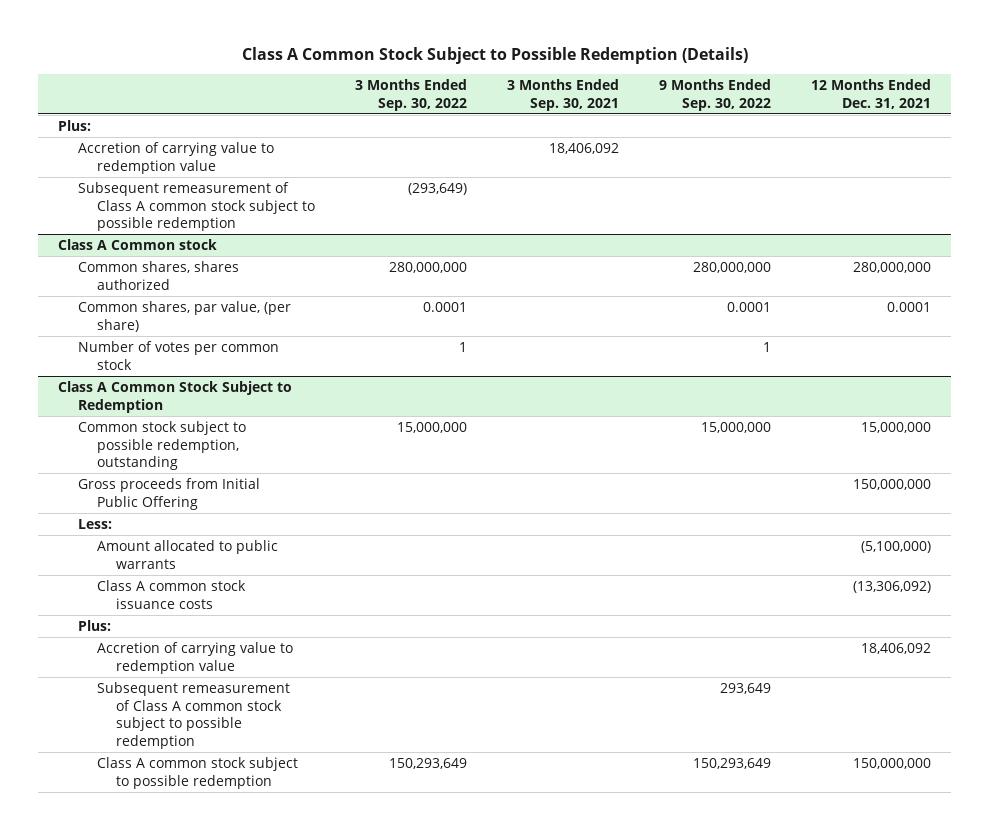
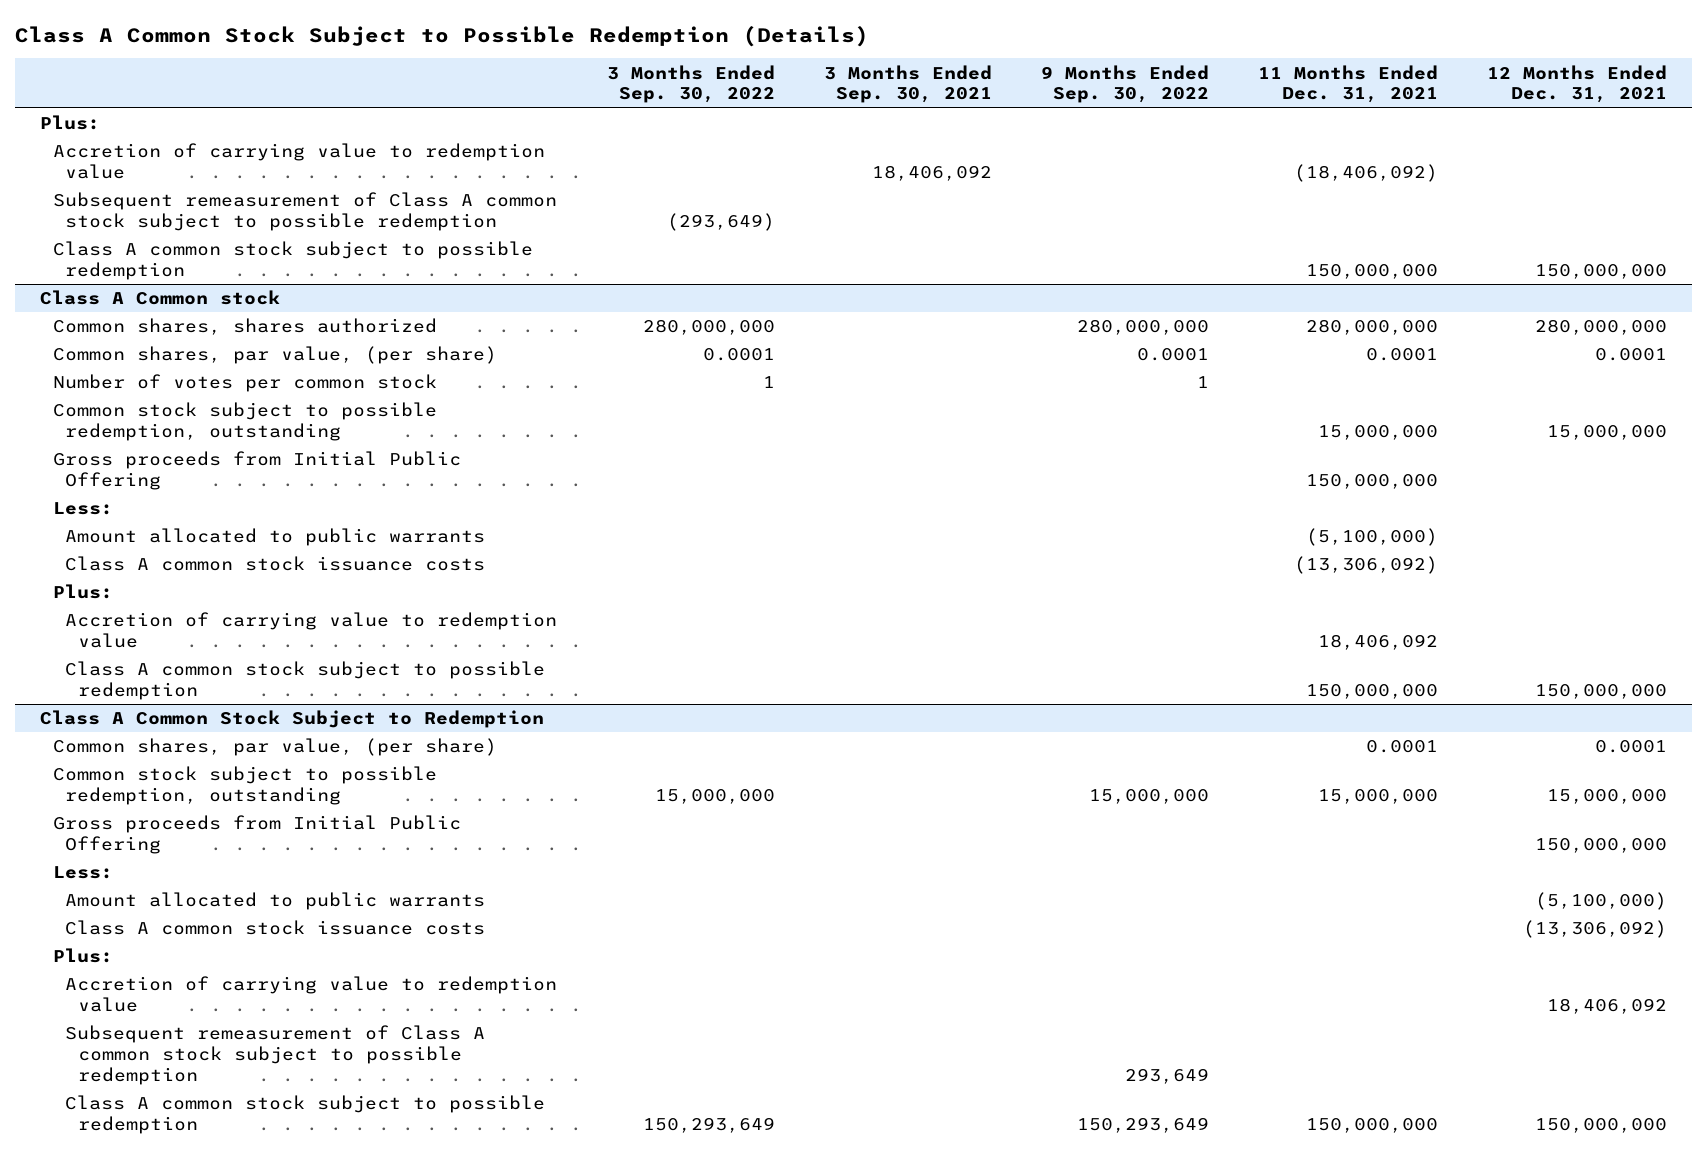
- | 3 Months Ended Sep. 30, 2022 | 3 Months Ended Sep. 30, 2021 | 9 Months Ended Sep. 30, 2022 | 12 Months Ended Dec. 31, 2021
+ | 3 Months Ended Sep. 30, 2022 | 3 Months Ended Sep. 30, 2021 | 9 Months Ended Sep. 30, 2022 | 11 Months Ended Dec. 31, 2021 | 12 Months Ended Dec. 31, 2021
+ Class A common stock subject to possible redemption | | | | 150,000,000 | 150,000,000
@ Class A Common stock
+ Common stock subject to possible redemption, outstanding | | | | 15,000,000 | 15,000,000
+ Gross proceeds from Initial Public Offering | | | | 150,000,000 |
+ Less:
+ Amount allocated to public warrants | | | | (5,100,000) |
+ Class A common stock issuance costs | | | | (13,306,092) |
+ Plus:
+ Accretion of carrying value to redemption value | | | | 18,406,092 |
+ Class A common stock subject to possible redemption | | | | 150,000,000 | 150,000,000
@ Class A Common Stock Subject to Redemption
+ Common shares, par value, (per share) | | | | 0.0001 | 0.0001

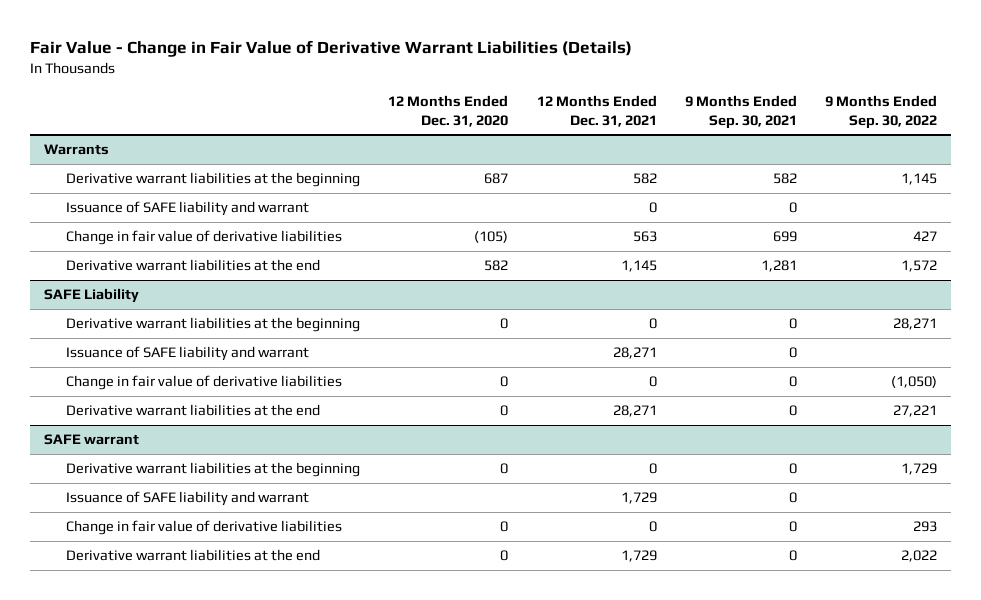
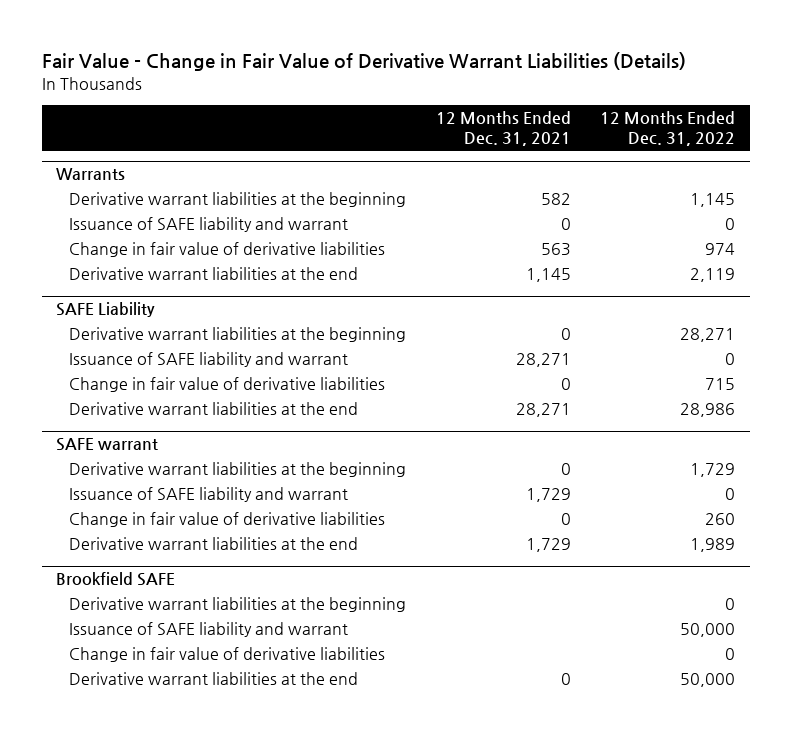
- | 12 Months Ended Dec. 31, 2020 | 12 Months Ended Dec. 31, 2021 | 9 Months Ended Sep. 30, 2021 | 9 Months Ended Sep. 30, 2022
+ | 12 Months Ended Dec. 31, 2021 | 12 Months Ended Dec. 31, 2022
+ Brookfield SAFE
+ Derivative warrant liabilities at the beginning | | 0
+ Issuance of SAFE liability and warrant | | 50,000
+ Change in fair value of derivative liabilities | | 0
+ Derivative warrant liabilities at the end | 0 | 50,000

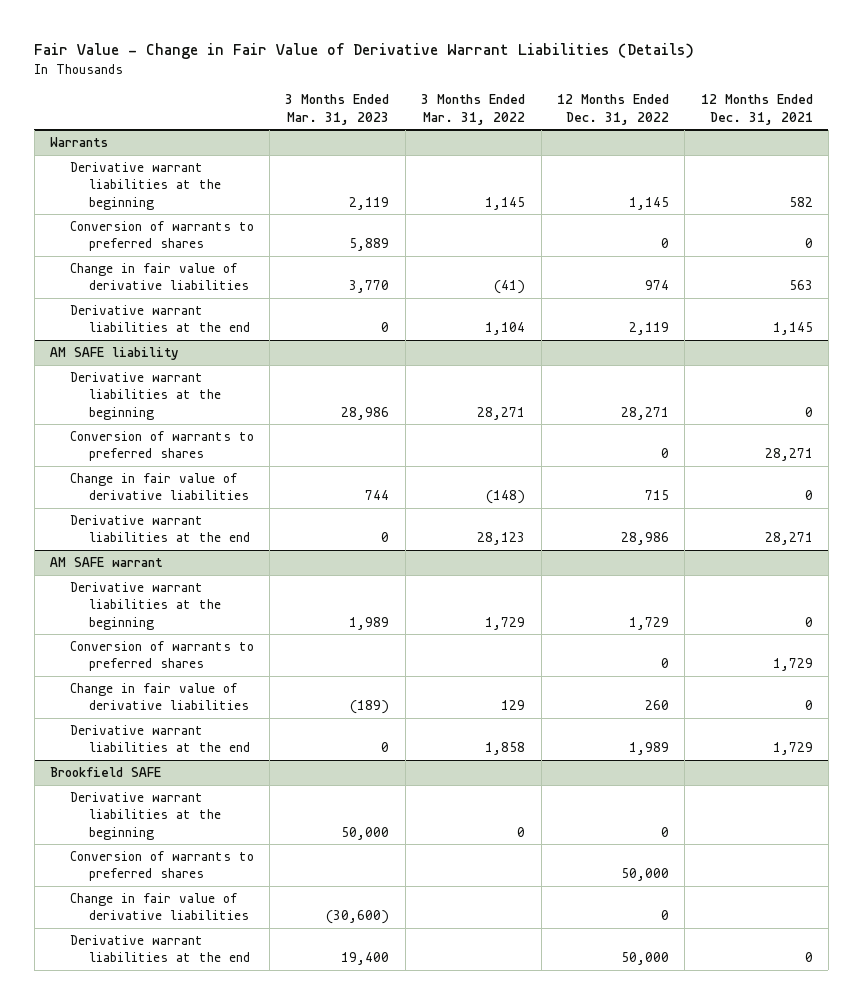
- | 12 Months Ended Dec. 31, 2021 | 12 Months Ended Dec. 31, 2022
+ | 3 Months Ended Mar. 31, 2023 | 3 Months Ended Mar. 31, 2022 | 12 Months Ended Dec. 31, 2022 | 12 Months Ended Dec. 31, 2021
@ Warrants
- Issuance of SAFE liability and warrant | 0 | 0
+ Conversion of warrants to preferred shares | 5,889 | | 0 | 0
- SAFE Liability
+ AM SAFE liability
- Issuance of SAFE liability and warrant | 28,271 | 0
+ Conversion of warrants to preferred shares | | | 0 | 28,271
- SAFE warrant
+ AM SAFE warrant
- Issuance of SAFE liability and warrant | 1,729 | 0
+ Conversion of warrants to preferred shares | | | 0 | 1,729
@ Brookfield SAFE
- Issuance of SAFE liability and warrant | | 50,000
+ Conversion of warrants to preferred shares | | | 50,000 |

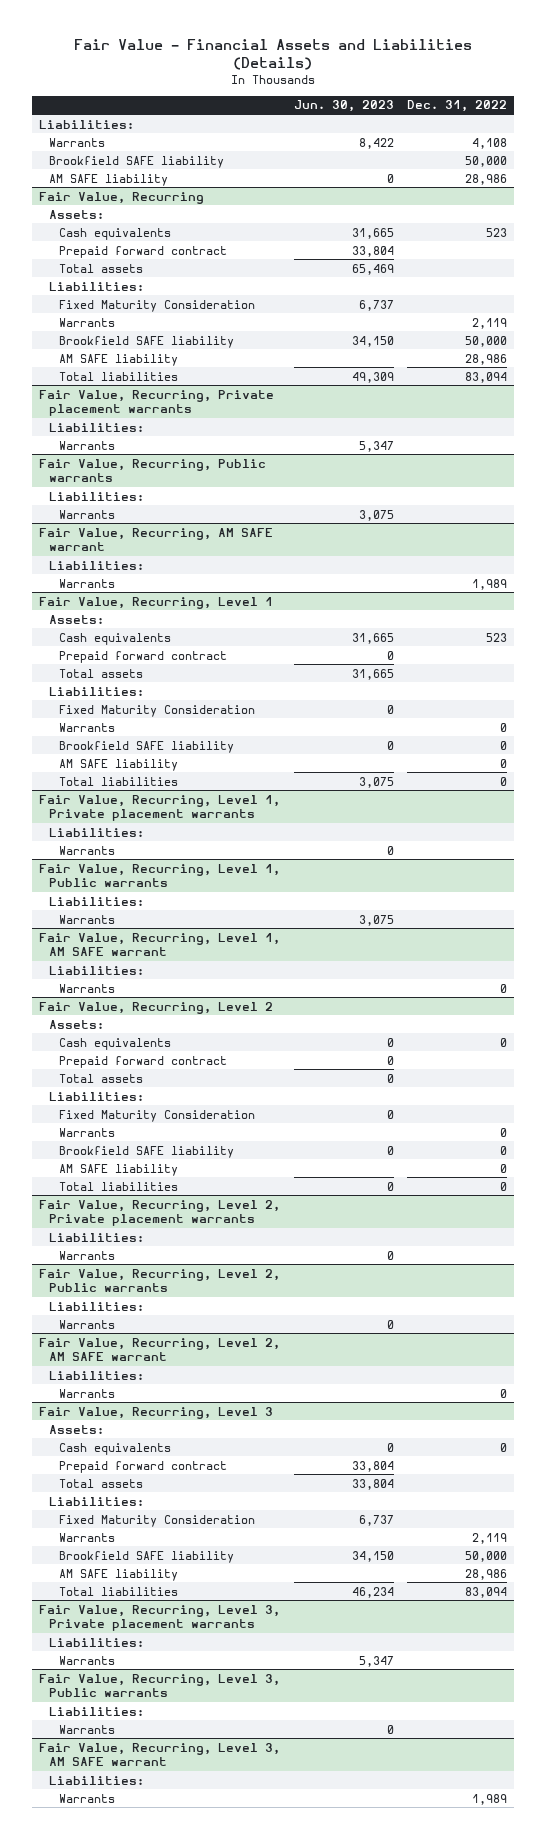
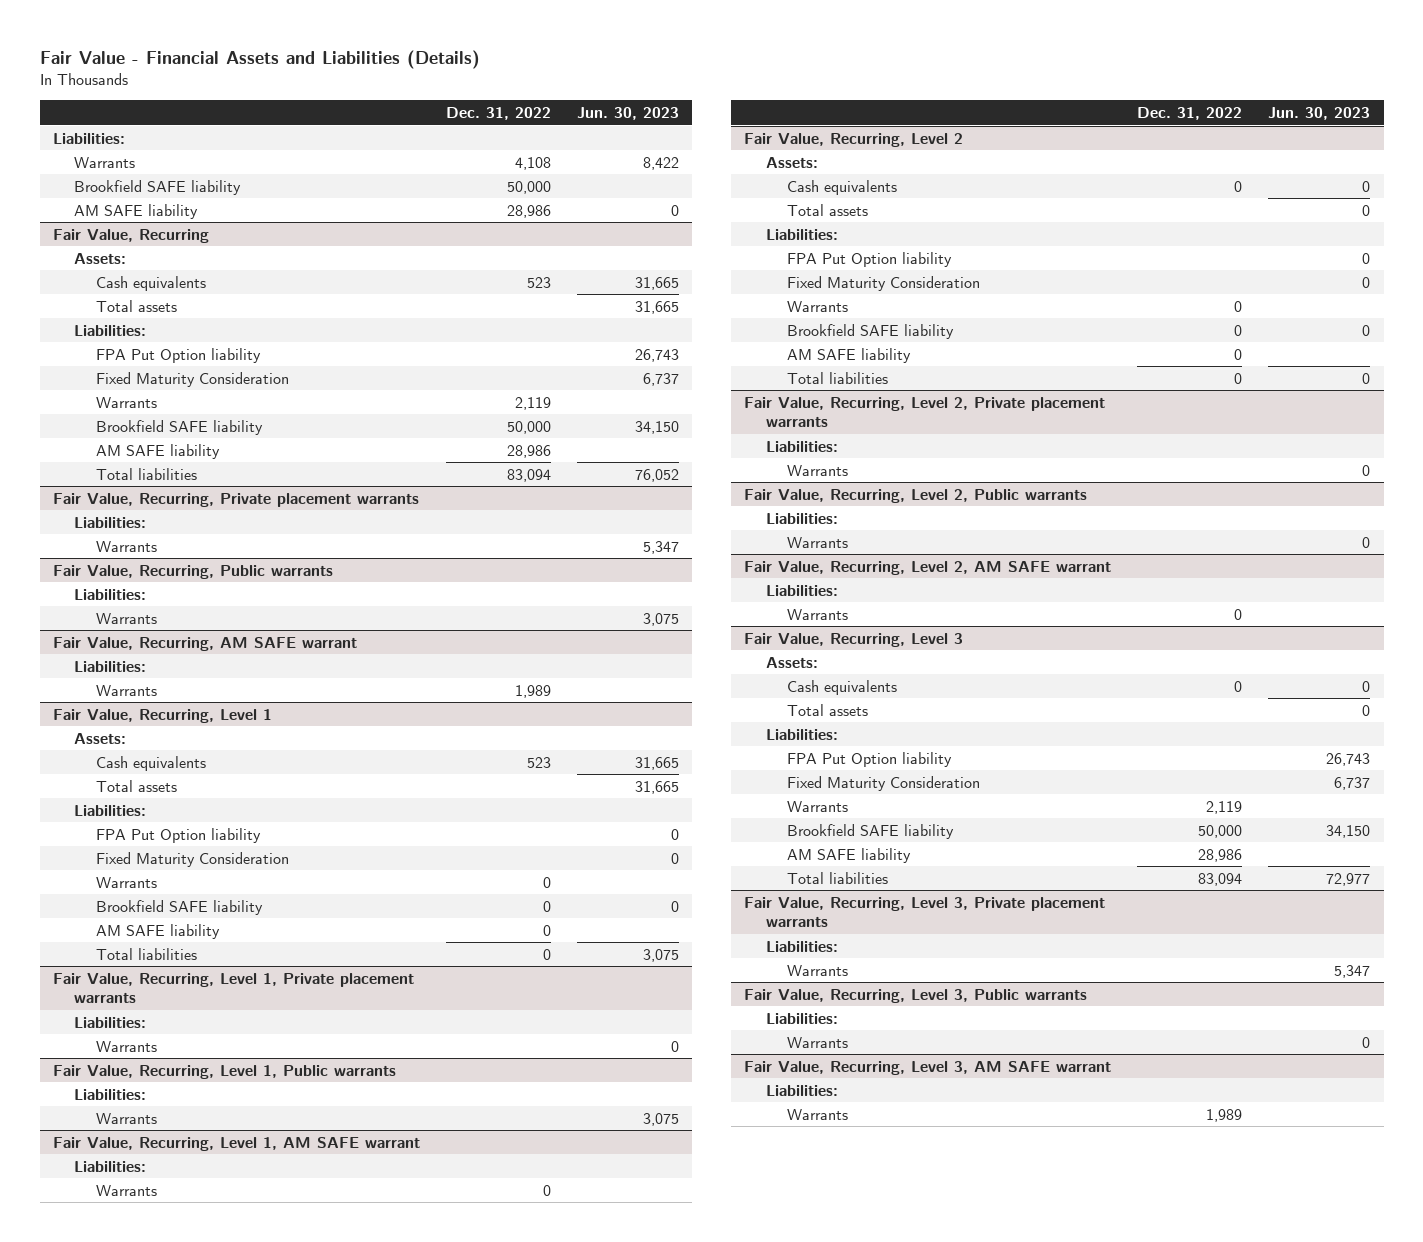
- | Jun. 30, 2023 | Dec. 31, 2022
+ | Dec. 31, 2022 | Jun. 30, 2023
@ Fair Value, Recurring
- Prepaid forward contract | 33,804 |
- Total assets | 65,469 |
+ Total assets | | 31,665
+ FPA Put Option liability | | 26,743
- Total liabilities | 49,309 | 83,094
+ Total liabilities | 83,094 | 76,052
@ Fair Value, Recurring, Level 1
- Prepaid forward contract | 0 |
+ FPA Put Option liability | | 0
@ Fair Value, Recurring, Level 2
- Prepaid forward contract | 0 |
+ FPA Put Option liability | | 0
@ Fair Value, Recurring, Level 3
- Prepaid forward contract | 33,804 |
- Total assets | 33,804 |
+ Total assets | | 0
+ FPA Put Option liability | | 26,743
- Total liabilities | 46,234 | 83,094
+ Total liabilities | 83,094 | 72,977

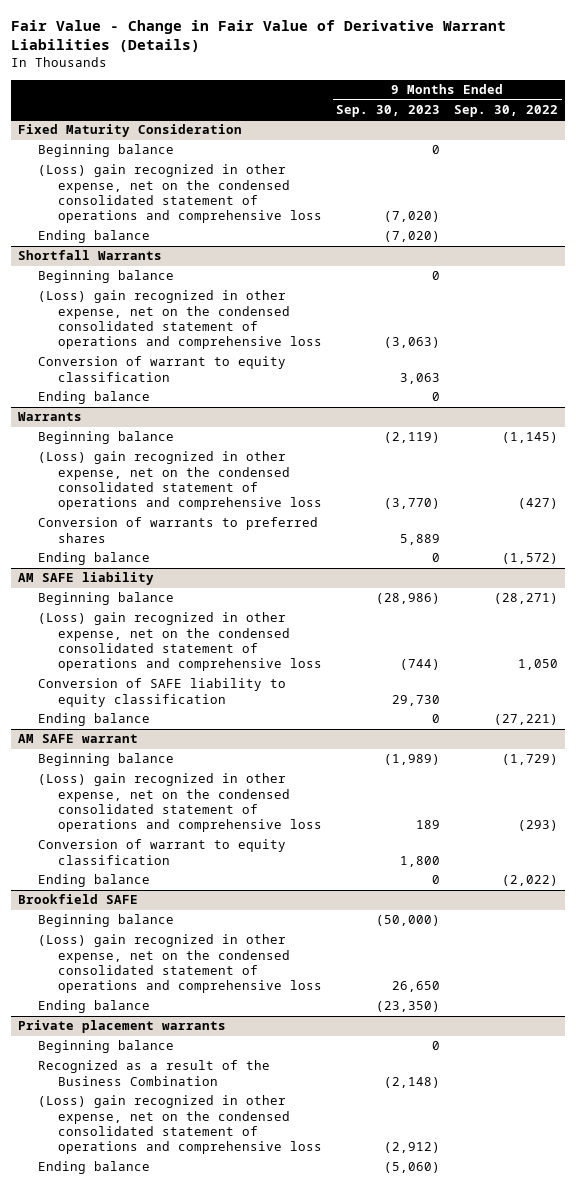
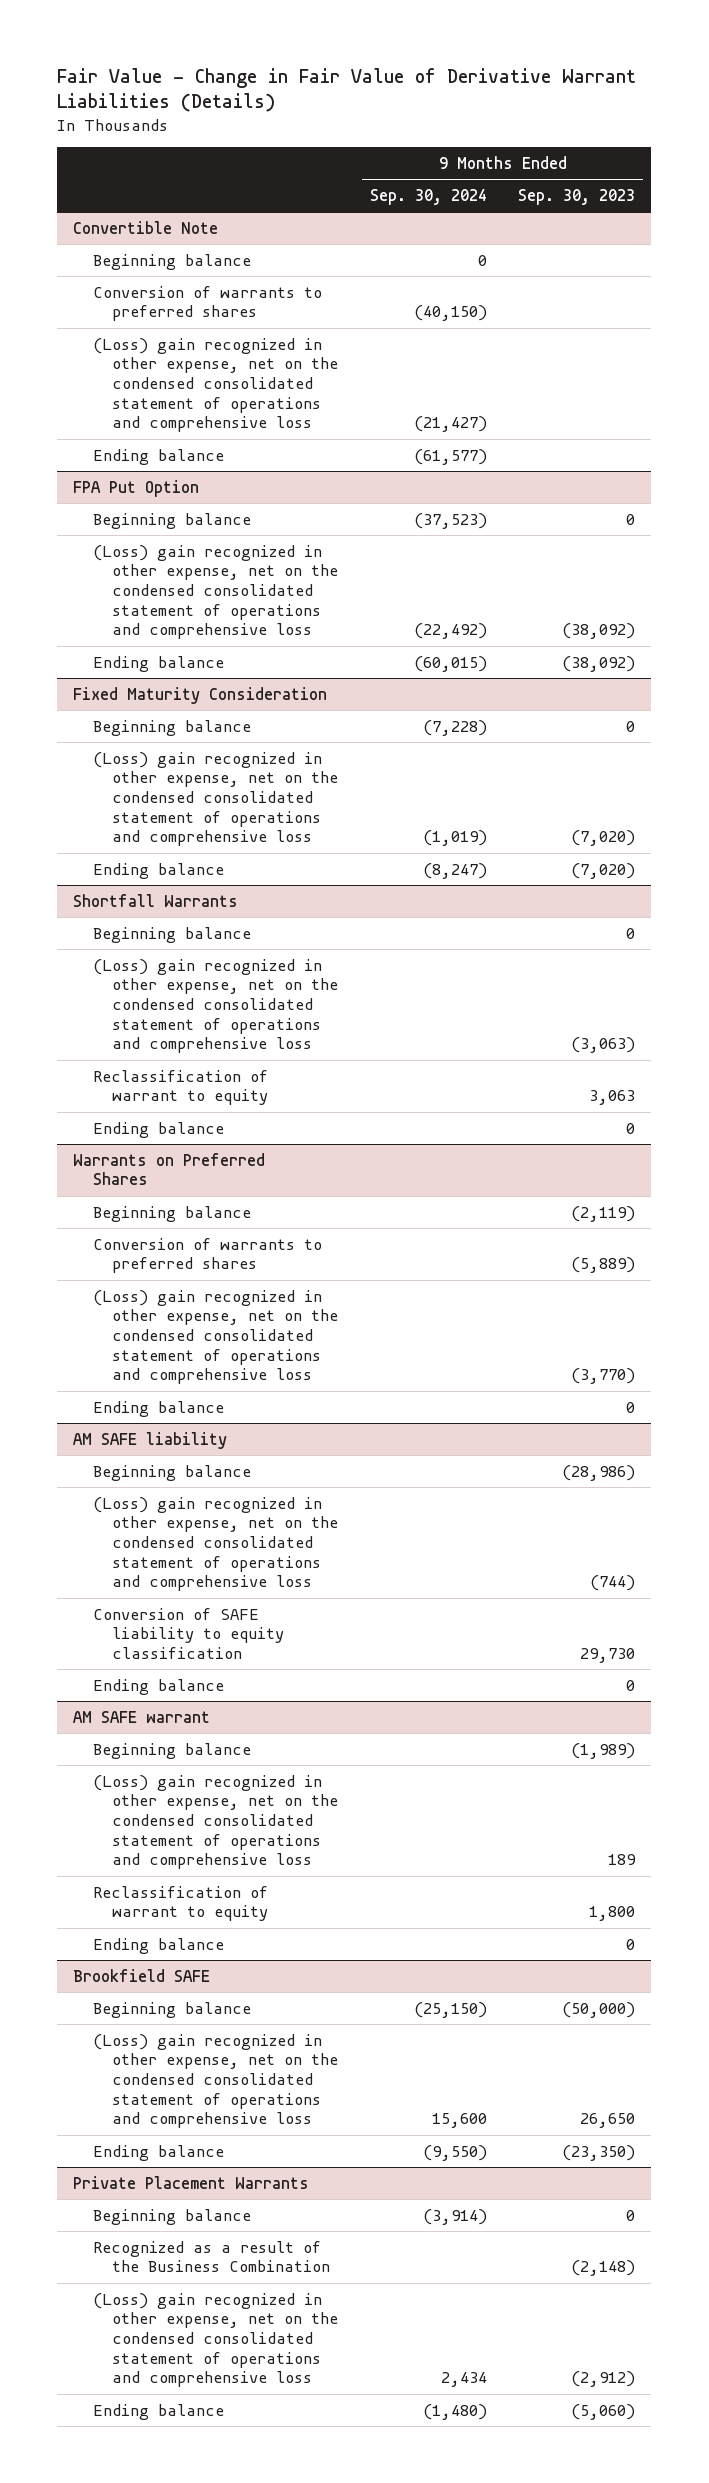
- | 9 Months Ended Sep. 30, 2023 | 9 Months Ended Sep. 30, 2022
+ | 9 Months Ended Sep. 30, 2024 | 9 Months Ended Sep. 30, 2023
+ Convertible Note
+ Beginning balance | 0 |
+ Conversion of warrants to preferred shares | (40,150) |
+ (Loss) gain recognized in other expense, net on the condensed consolidated statement of operations and comprehensive loss | (21,427) |
+ Ending balance | (61,577) |
+ FPA Put Option
+ Beginning balance | (37,523) | 0
+ (Loss) gain recognized in other expense, net on the condensed consolidated statement of operations and comprehensive loss | (22,492) | (38,092)
+ Ending balance | (60,015) | (38,092)
@ Shortfall Warrants
- Conversion of warrant to equity classification | 3,063 |
+ Reclassification of warrant to equity | | 3,063
- Warrants
+ Warrants on Preferred Shares
+ Conversion of warrants to preferred shares | | (5,889)
- Conversion of warrants to preferred shares | 5,889 |
@ AM SAFE warrant
- Conversion of warrant to equity classification | 1,800 |
+ Reclassification of warrant to equity | | 1,800
- Private placement warrants
+ Private Placement Warrants

